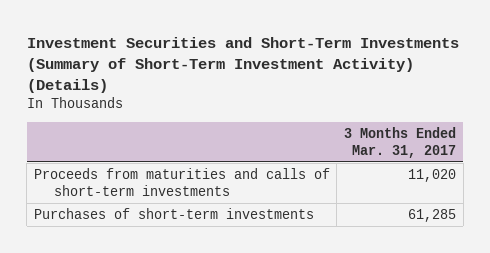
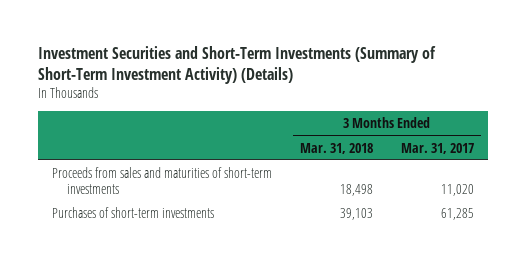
- | 3 Months Ended Mar. 31, 2017
+ | 3 Months Ended Mar. 31, 2018 | 3 Months Ended Mar. 31, 2017
- Proceeds from maturities and calls of short-term investments | 11,020
+ Proceeds from sales and maturities of short-term investments | 18,498 | 11,020

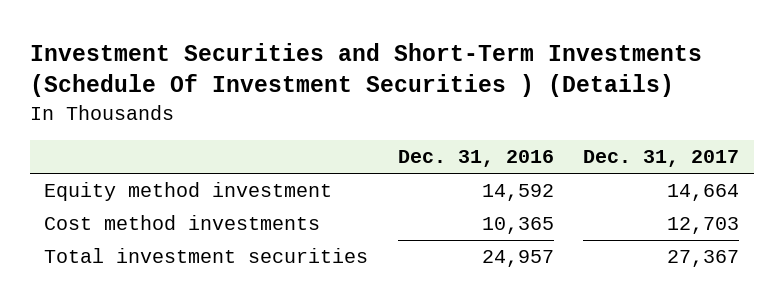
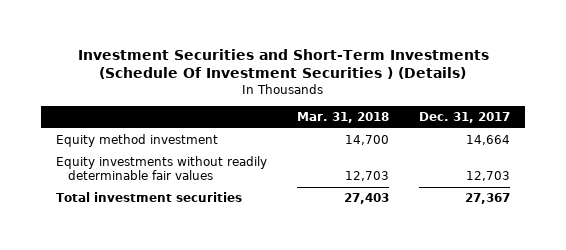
- | Dec. 31, 2016 | Dec. 31, 2017
+ | Mar. 31, 2018 | Dec. 31, 2017
- Cost method investments | 10,365 | 12,703
+ Equity investments without readily determinable fair values | 12,703 | 12,703

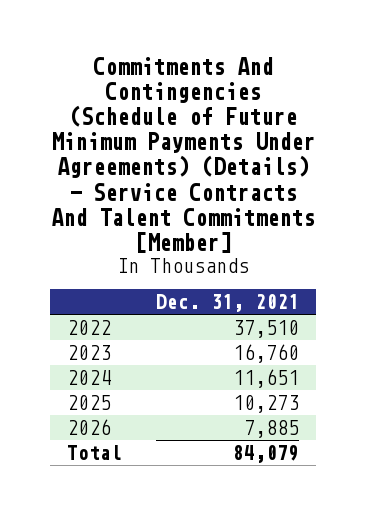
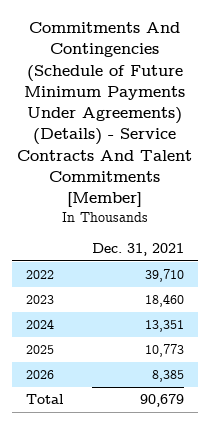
- 2022 | 37,510
- 2023 | 16,760
- 2024 | 11,651
- 2025 | 10,273
- 2026 | 7,885
- Total | 84,079
+ 2022 | 39,710
+ 2023 | 18,460
+ 2024 | 13,351
+ 2025 | 10,773
+ 2026 | 8,385
+ Total | 90,679

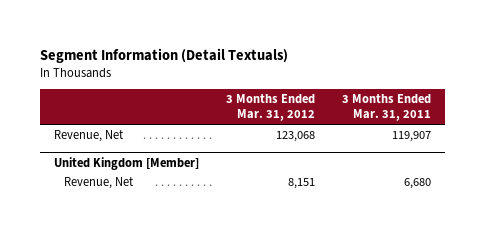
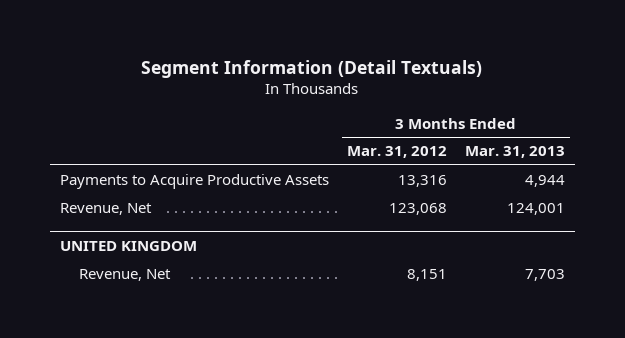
- | 3 Months Ended Mar. 31, 2012 | 3 Months Ended Mar. 31, 2011
+ | 3 Months Ended Mar. 31, 2012 | 3 Months Ended Mar. 31, 2013
+ Payments to Acquire Productive Assets | 13,316 | 4,944
- United Kingdom [Member]
+ UNITED KINGDOM

